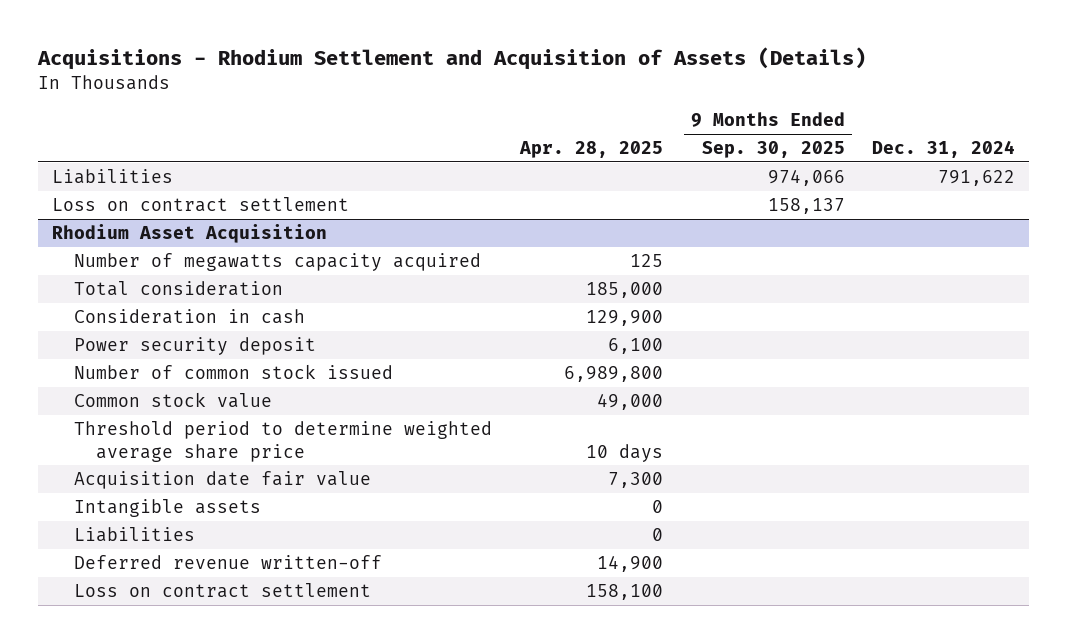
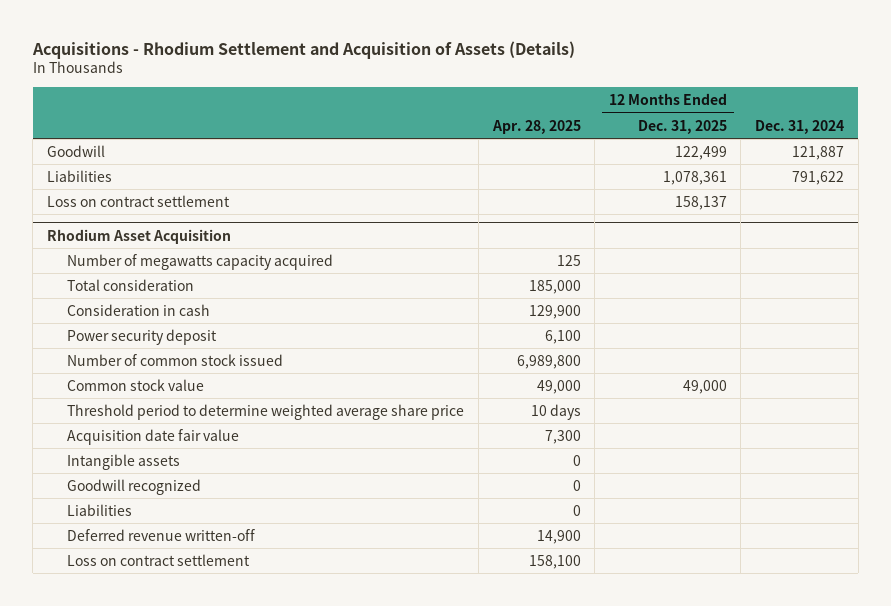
- | Apr. 28, 2025 | 9 Months Ended Sep. 30, 2025 | Dec. 31, 2024
+ | Apr. 28, 2025 | 12 Months Ended Dec. 31, 2025 | Dec. 31, 2024
+ Goodwill | | 122,499 | 121,887
@ Rhodium Asset Acquisition
+ Goodwill recognized | 0 | |

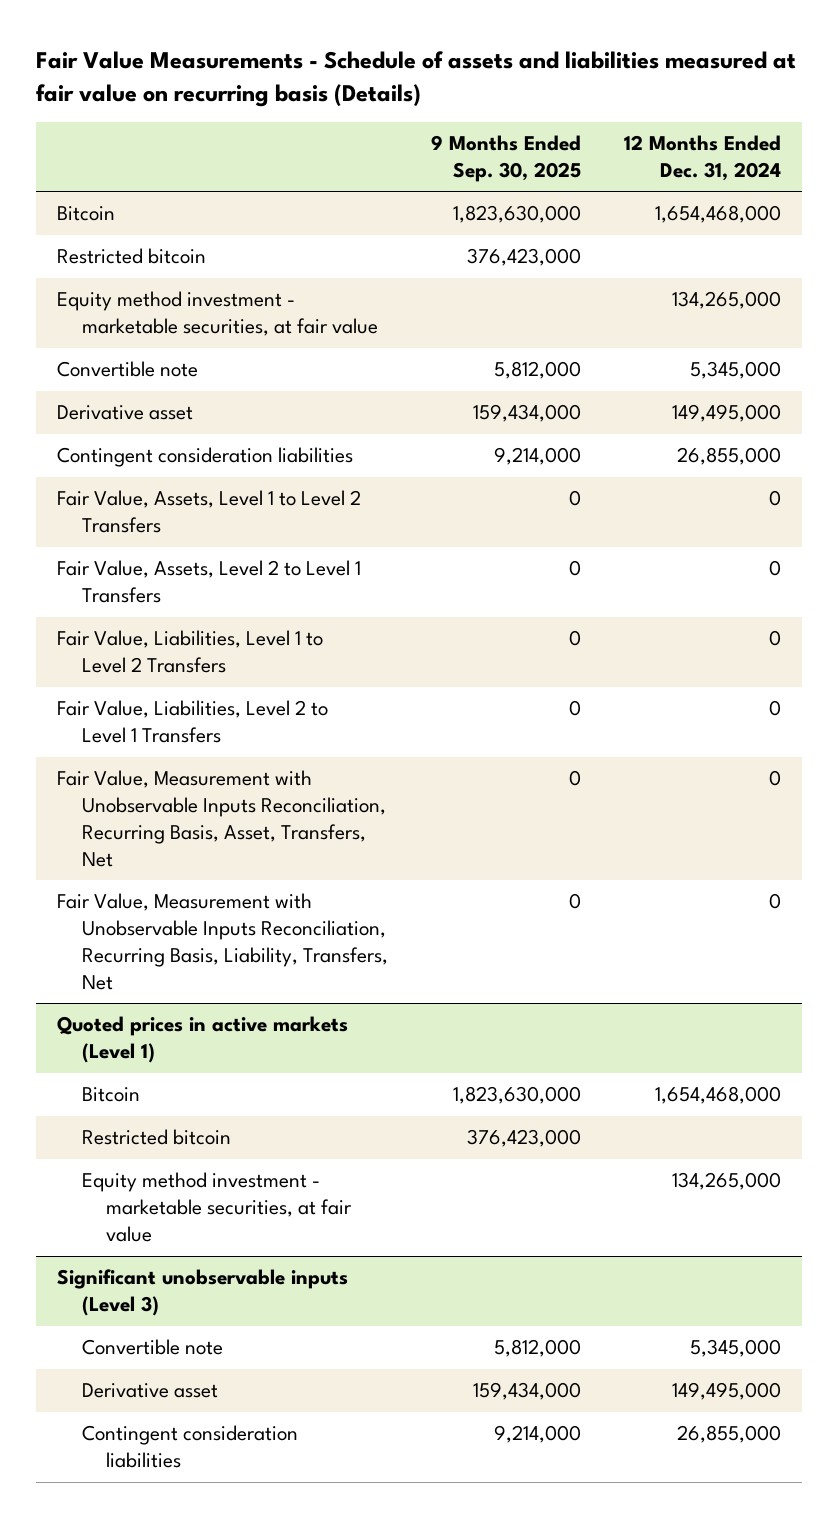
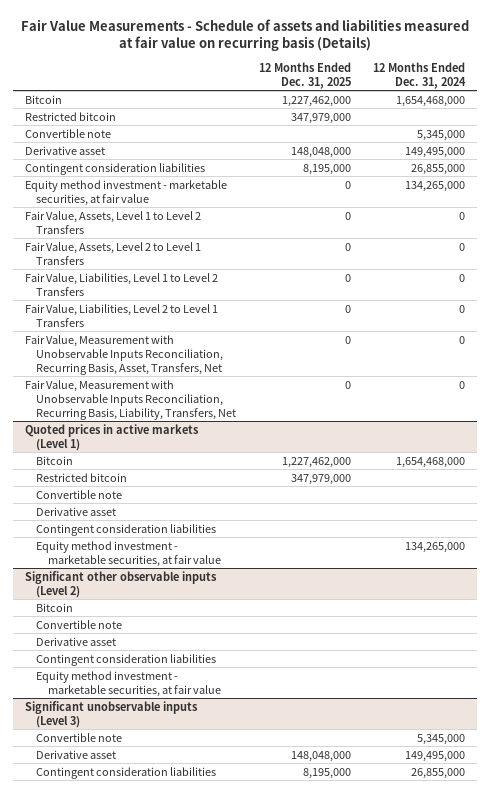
- | 9 Months Ended Sep. 30, 2025 | 12 Months Ended Dec. 31, 2024
+ | 12 Months Ended Dec. 31, 2025 | 12 Months Ended Dec. 31, 2024
moved down: Equity method investment - marketable securities, at fair value | 0 | 134,265,000
@ Quoted prices in active markets (Level 1)
+ Convertible note
+ Derivative asset
+ Contingent consideration liabilities
+ Significant other observable inputs (Level 2)
+ Bitcoin
+ Convertible note
+ Derivative asset
+ Contingent consideration liabilities
+ Equity method investment - marketable securities, at fair value

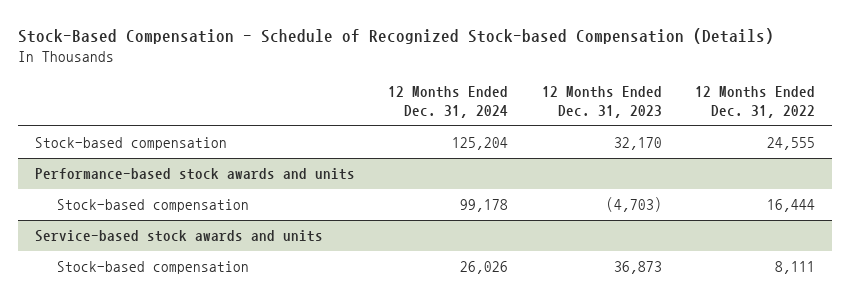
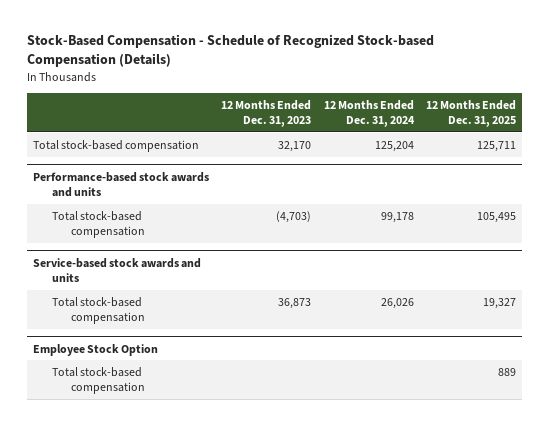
- | 12 Months Ended Dec. 31, 2024 | 12 Months Ended Dec. 31, 2023 | 12 Months Ended Dec. 31, 2022
+ | 12 Months Ended Dec. 31, 2023 | 12 Months Ended Dec. 31, 2024 | 12 Months Ended Dec. 31, 2025
- Stock-based compensation | 125,204 | 32,170 | 24,555
+ Total stock-based compensation | 32,170 | 125,204 | 125,711
@ Performance-based stock awards and units
- Stock-based compensation | 99,178 | (4,703) | 16,444
+ Total stock-based compensation | (4,703) | 99,178 | 105,495
@ Service-based stock awards and units
- Stock-based compensation | 26,026 | 36,873 | 8,111
+ Total stock-based compensation | 36,873 | 26,026 | 19,327
+ Employee Stock Option
+ Total stock-based compensation | | | 889

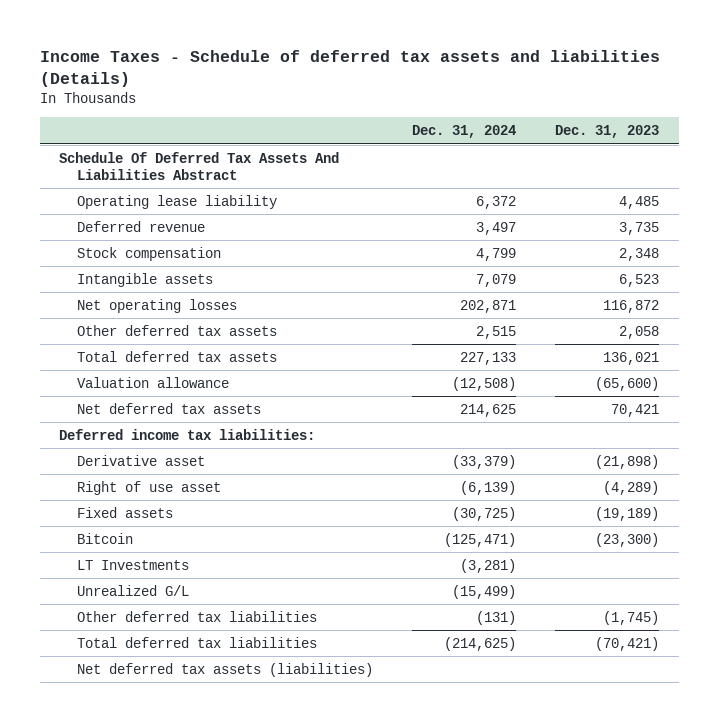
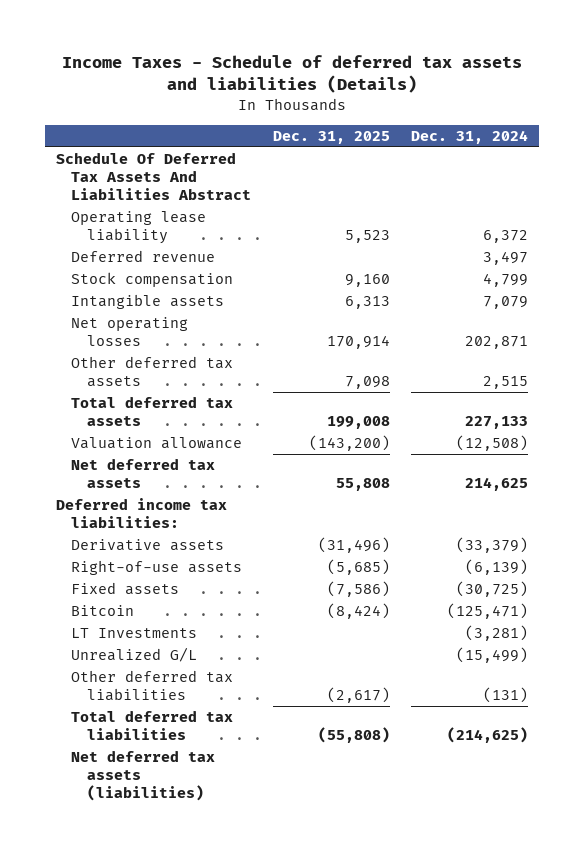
- | Dec. 31, 2024 | Dec. 31, 2023
+ | Dec. 31, 2025 | Dec. 31, 2024
- Derivative asset | (33,379) | (21,898)
- Right of use asset | (6,139) | (4,289)
+ Derivative assets | (31,496) | (33,379)
+ Right-of-use assets | (5,685) | (6,139)

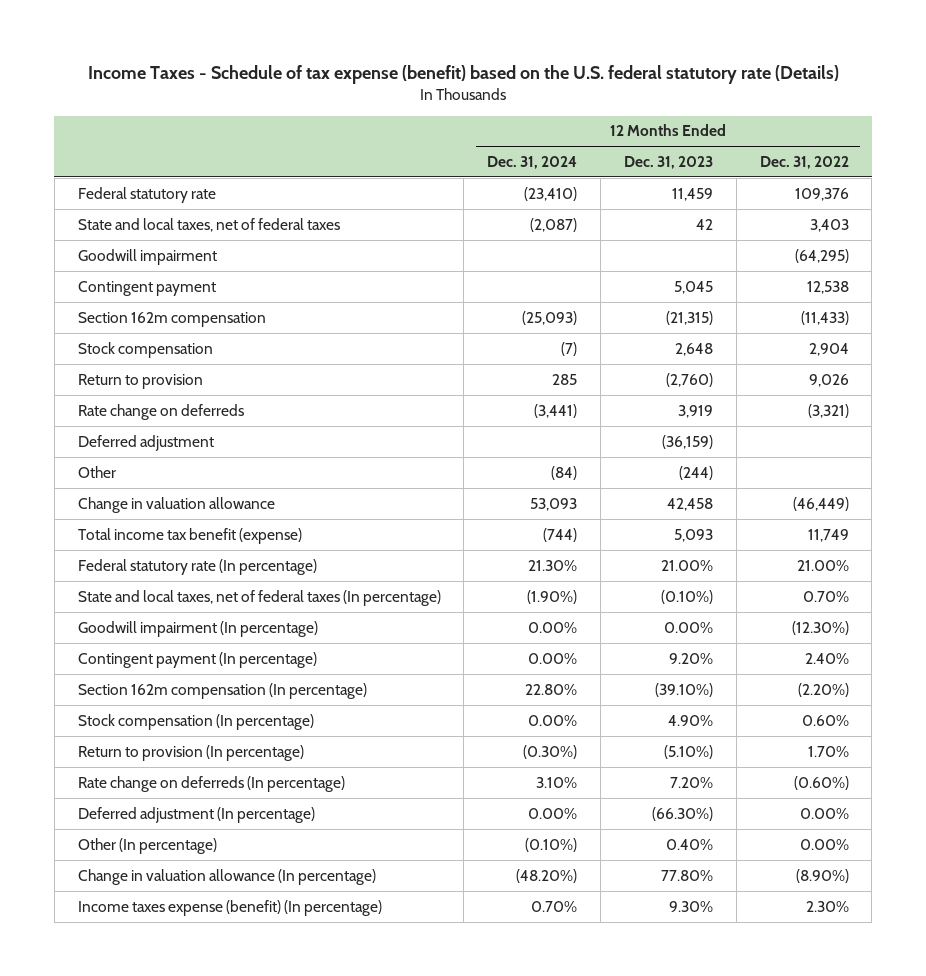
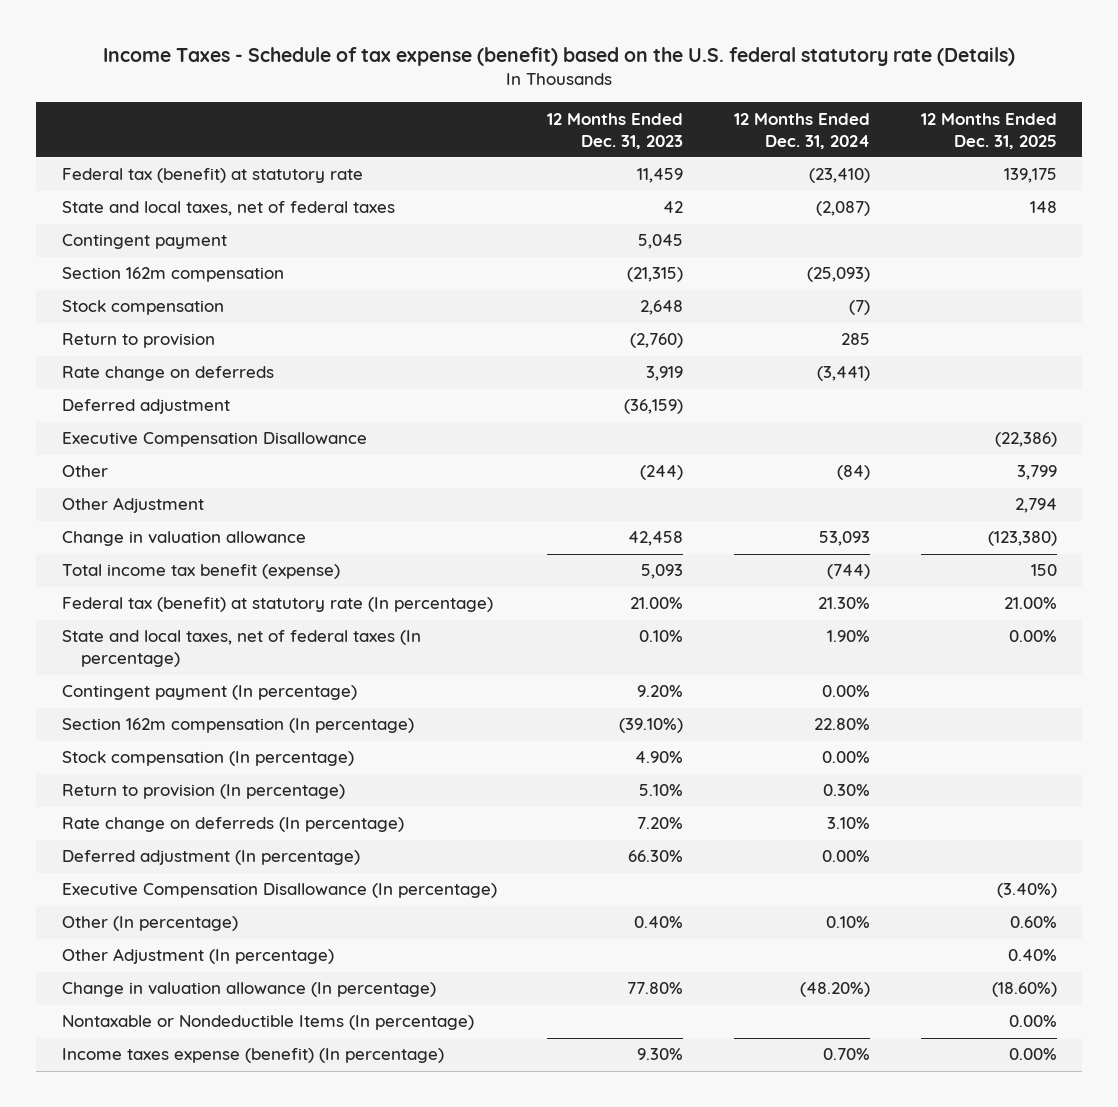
- | 12 Months Ended Dec. 31, 2024 | 12 Months Ended Dec. 31, 2023 | 12 Months Ended Dec. 31, 2022
+ | 12 Months Ended Dec. 31, 2023 | 12 Months Ended Dec. 31, 2024 | 12 Months Ended Dec. 31, 2025
- Federal statutory rate | (23,410) | 11,459 | 109,376
+ Federal tax (benefit) at statutory rate | 11,459 | (23,410) | 139,175
- Goodwill impairment | | | (64,295)
+ Executive Compensation Disallowance | | | (22,386)
+ Other Adjustment | | | 2,794
- Federal statutory rate (In percentage) | 21.30% | 21.00% | 21.00%
- State and local taxes, net of federal taxes (In percentage) | (1.90%) | (0.10%) | 0.70%
- Goodwill impairment (In percentage) | 0.00% | 0.00% | (12.30%)
+ Federal tax (benefit) at statutory rate (In percentage) | 21.00% | 21.30% | 21.00%
+ State and local taxes, net of federal taxes (In percentage) | 0.10% | 1.90% | 0.00%
- Return to provision (In percentage) | (0.30%) | (5.10%) | 1.70%
+ Return to provision (In percentage) | 5.10% | 0.30% |
- Deferred adjustment (In percentage) | 0.00% | (66.30%) | 0.00%
- Other (In percentage) | (0.10%) | 0.40% | 0.00%
+ Deferred adjustment (In percentage) | 66.30% | 0.00% |
+ Executive Compensation Disallowance (In percentage) | | | (3.40%)
+ Other (In percentage) | 0.40% | 0.10% | 0.60%
+ Other Adjustment (In percentage) | | | 0.40%
+ Nontaxable or Nondeductible Items (In percentage) | | | 0.00%

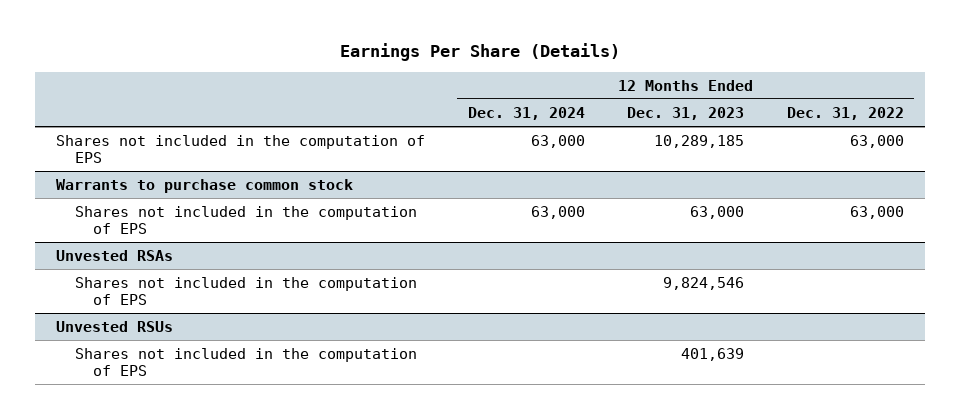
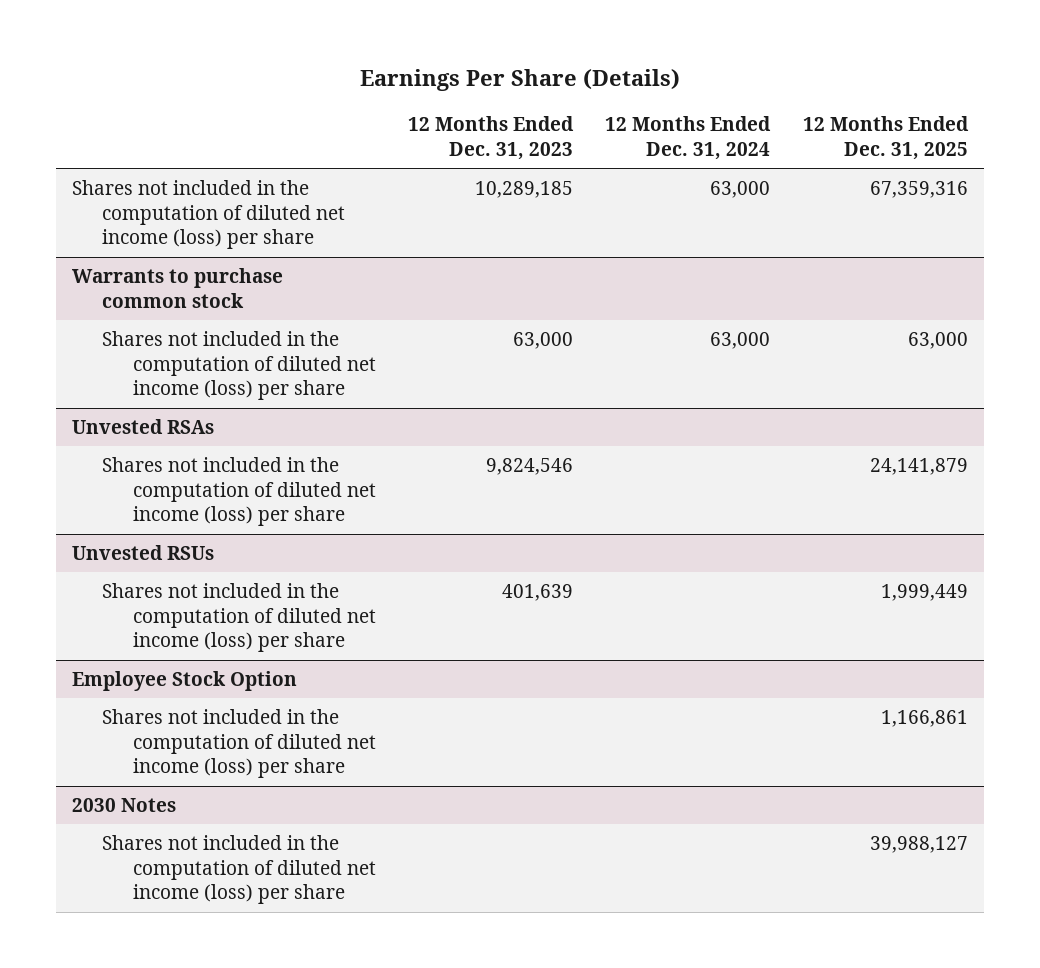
- | 12 Months Ended Dec. 31, 2024 | 12 Months Ended Dec. 31, 2023 | 12 Months Ended Dec. 31, 2022
+ | 12 Months Ended Dec. 31, 2023 | 12 Months Ended Dec. 31, 2024 | 12 Months Ended Dec. 31, 2025
- Shares not included in the computation of EPS | 63,000 | 10,289,185 | 63,000
+ Shares not included in the computation of diluted net income (loss) per share | 10,289,185 | 63,000 | 67,359,316
@ Warrants to purchase common stock
- Shares not included in the computation of EPS | 63,000 | 63,000 | 63,000
+ Shares not included in the computation of diluted net income (loss) per share | 63,000 | 63,000 | 63,000
@ Unvested RSAs
- Shares not included in the computation of EPS | | 9,824,546 |
+ Shares not included in the computation of diluted net income (loss) per share | 9,824,546 | | 24,141,879
@ Unvested RSUs
- Shares not included in the computation of EPS | | 401,639 |
+ Shares not included in the computation of diluted net income (loss) per share | 401,639 | | 1,999,449
+ Employee Stock Option
+ Shares not included in the computation of diluted net income (loss) per share | | | 1,166,861
+ 2030 Notes
+ Shares not included in the computation of diluted net income (loss) per share | | | 39,988,127

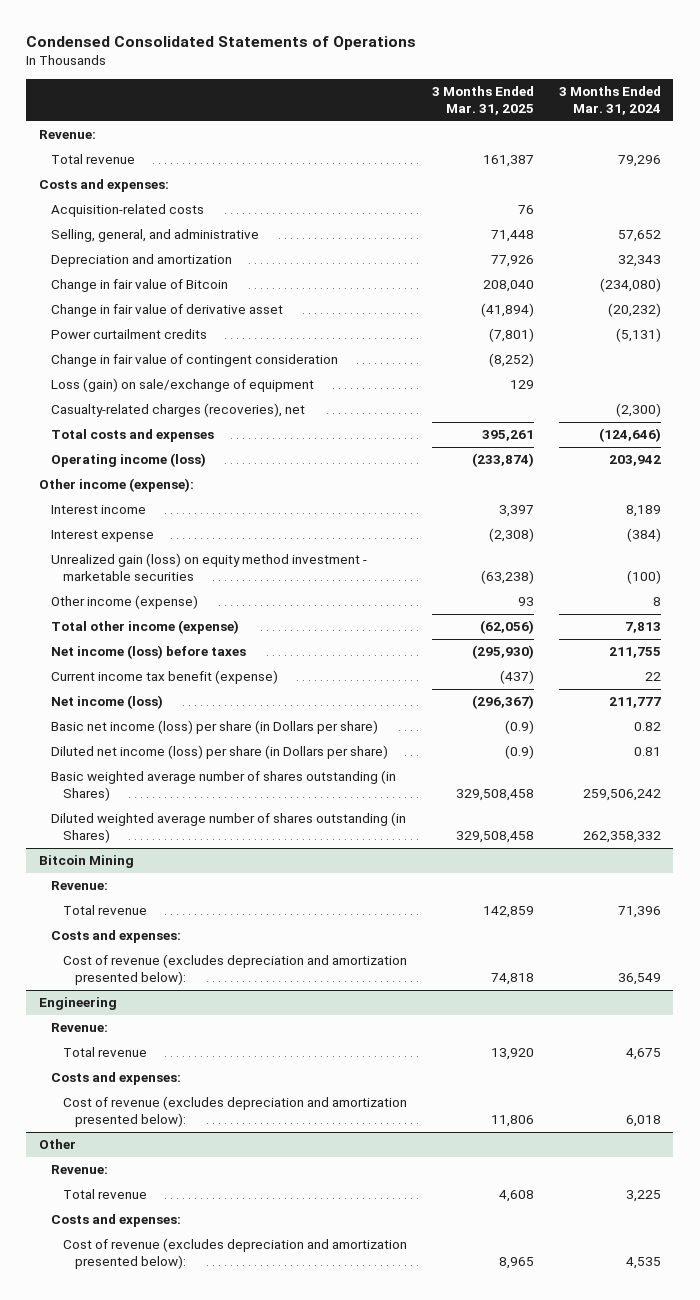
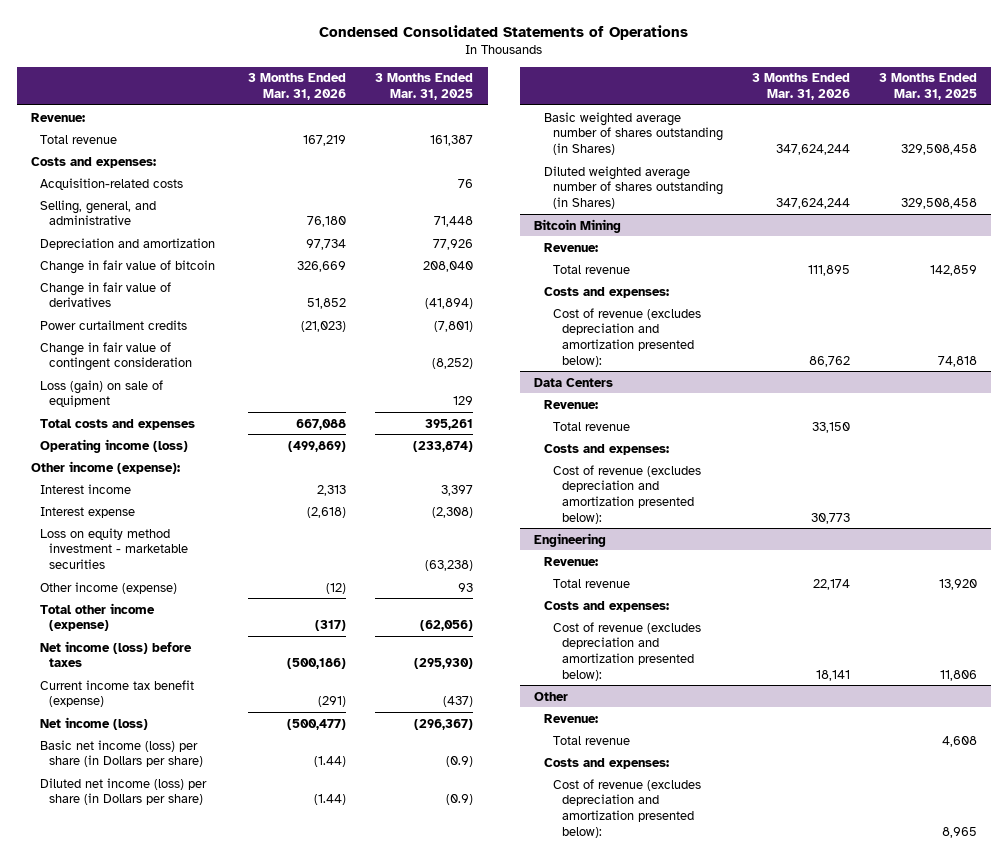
- | 3 Months Ended Mar. 31, 2025 | 3 Months Ended Mar. 31, 2024
+ | 3 Months Ended Mar. 31, 2026 | 3 Months Ended Mar. 31, 2025
- Change in fair value of Bitcoin | 208,040 | (234,080)
- Change in fair value of derivative asset | (41,894) | (20,232)
+ Change in fair value of bitcoin | 326,669 | 208,040
+ Change in fair value of derivatives | 51,852 | (41,894)
- Loss (gain) on sale/exchange of equipment | 129 |
- Casualty-related charges (recoveries), net | | (2,300)
+ Loss (gain) on sale of equipment | | 129
- Unrealized gain (loss) on equity method investment - marketable securities | (63,238) | (100)
+ Loss on equity method investment - marketable securities | | (63,238)
+ Data Centers
+ Revenue:
+ Total revenue | 33,150 |
+ Costs and expenses:
+ Cost of revenue (excludes depreciation and amortization presented below): | 30,773 |

